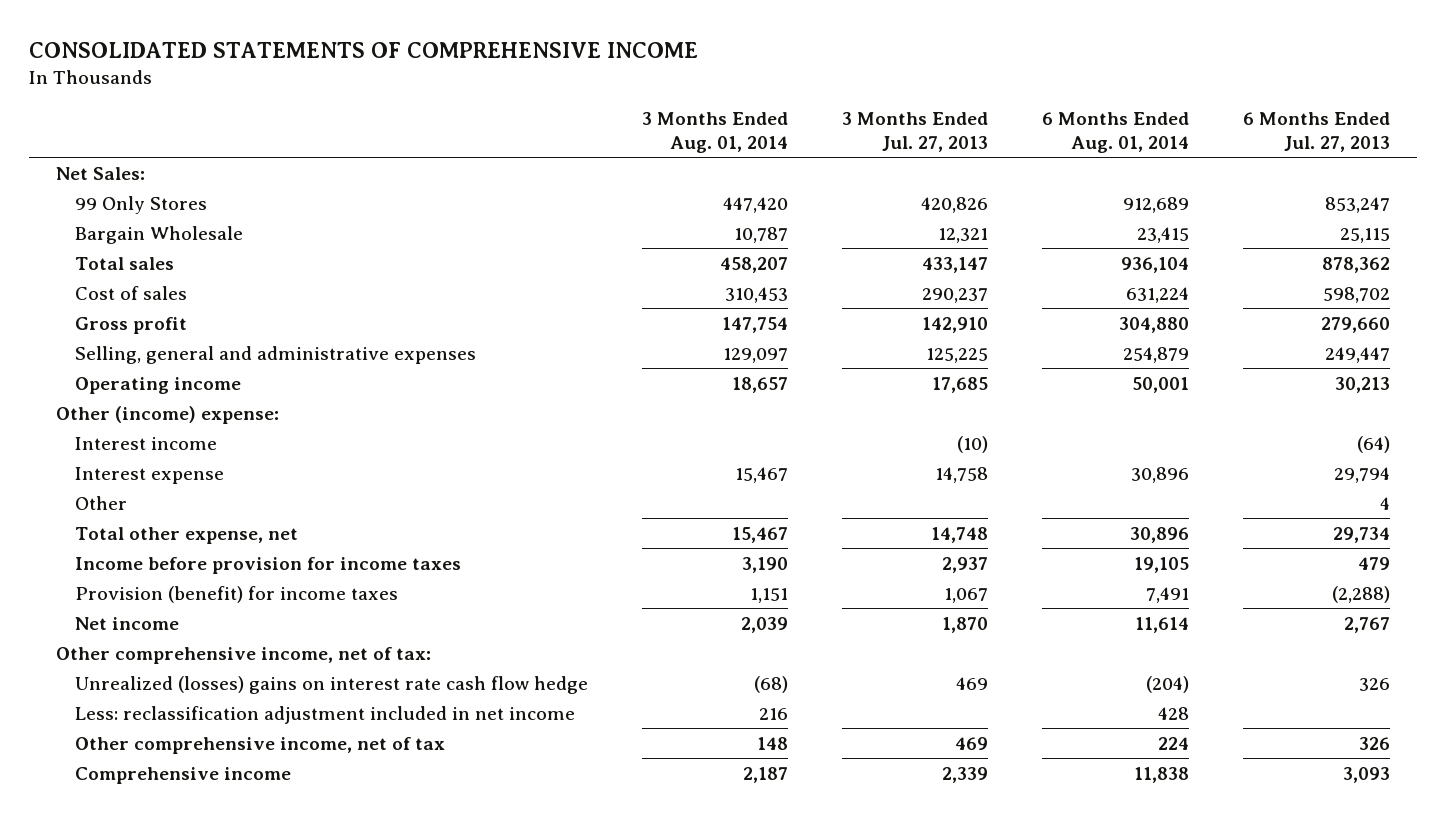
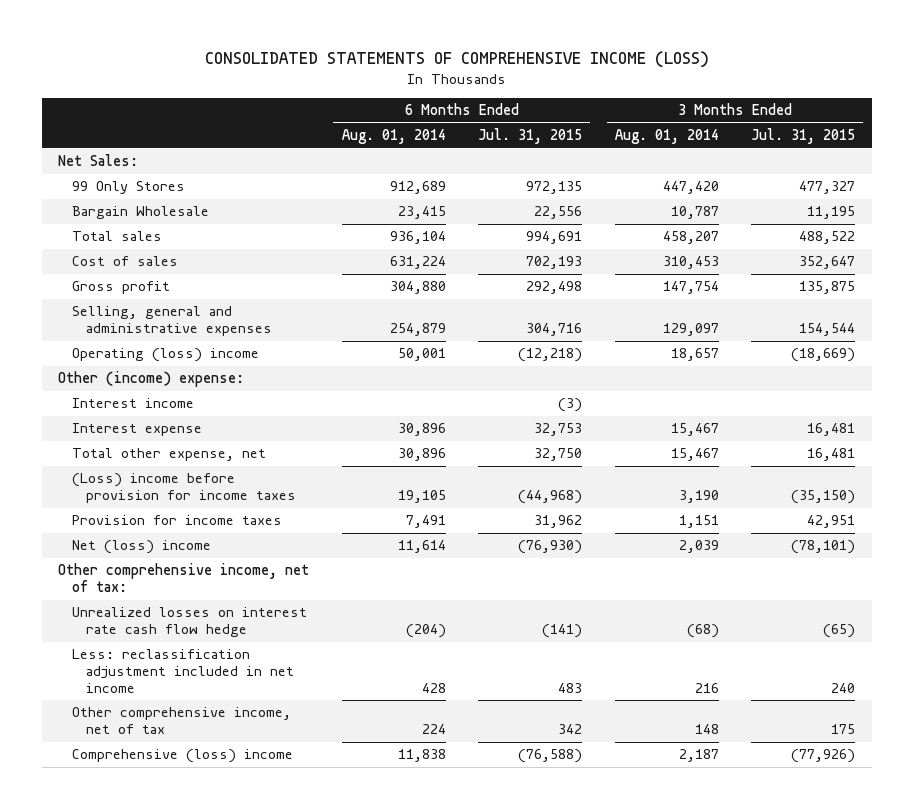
- CONSOLIDATED STATEMENTS OF COMPREHENSIVE INCOME
+ CONSOLIDATED STATEMENTS OF COMPREHENSIVE INCOME (LOSS)
- | 3 Months Ended Aug. 01, 2014 | 3 Months Ended Jul. 27, 2013 | 6 Months Ended Aug. 01, 2014 | 6 Months Ended Jul. 27, 2013
+ | 6 Months Ended Aug. 01, 2014 | 6 Months Ended Jul. 31, 2015 | 3 Months Ended Aug. 01, 2014 | 3 Months Ended Jul. 31, 2015
- Operating income | 18,657 | 17,685 | 50,001 | 30,213
+ Operating (loss) income | 50,001 | (12,218) | 18,657 | (18,669)
- Other | | | | 4
- Income before provision for income taxes | 3,190 | 2,937 | 19,105 | 479
- Provision (benefit) for income taxes | 1,151 | 1,067 | 7,491 | (2,288)
- Net income | 2,039 | 1,870 | 11,614 | 2,767
+ (Loss) income before provision for income taxes | 19,105 | (44,968) | 3,190 | (35,150)
+ Provision for income taxes | 7,491 | 31,962 | 1,151 | 42,951
+ Net (loss) income | 11,614 | (76,930) | 2,039 | (78,101)
- Unrealized (losses) gains on interest rate cash flow hedge | (68) | 469 | (204) | 326
+ Unrealized losses on interest rate cash flow hedge | (204) | (141) | (68) | (65)
- Comprehensive income | 2,187 | 2,339 | 11,838 | 3,093
+ Comprehensive (loss) income | 11,838 | (76,588) | 2,187 | (77,926)

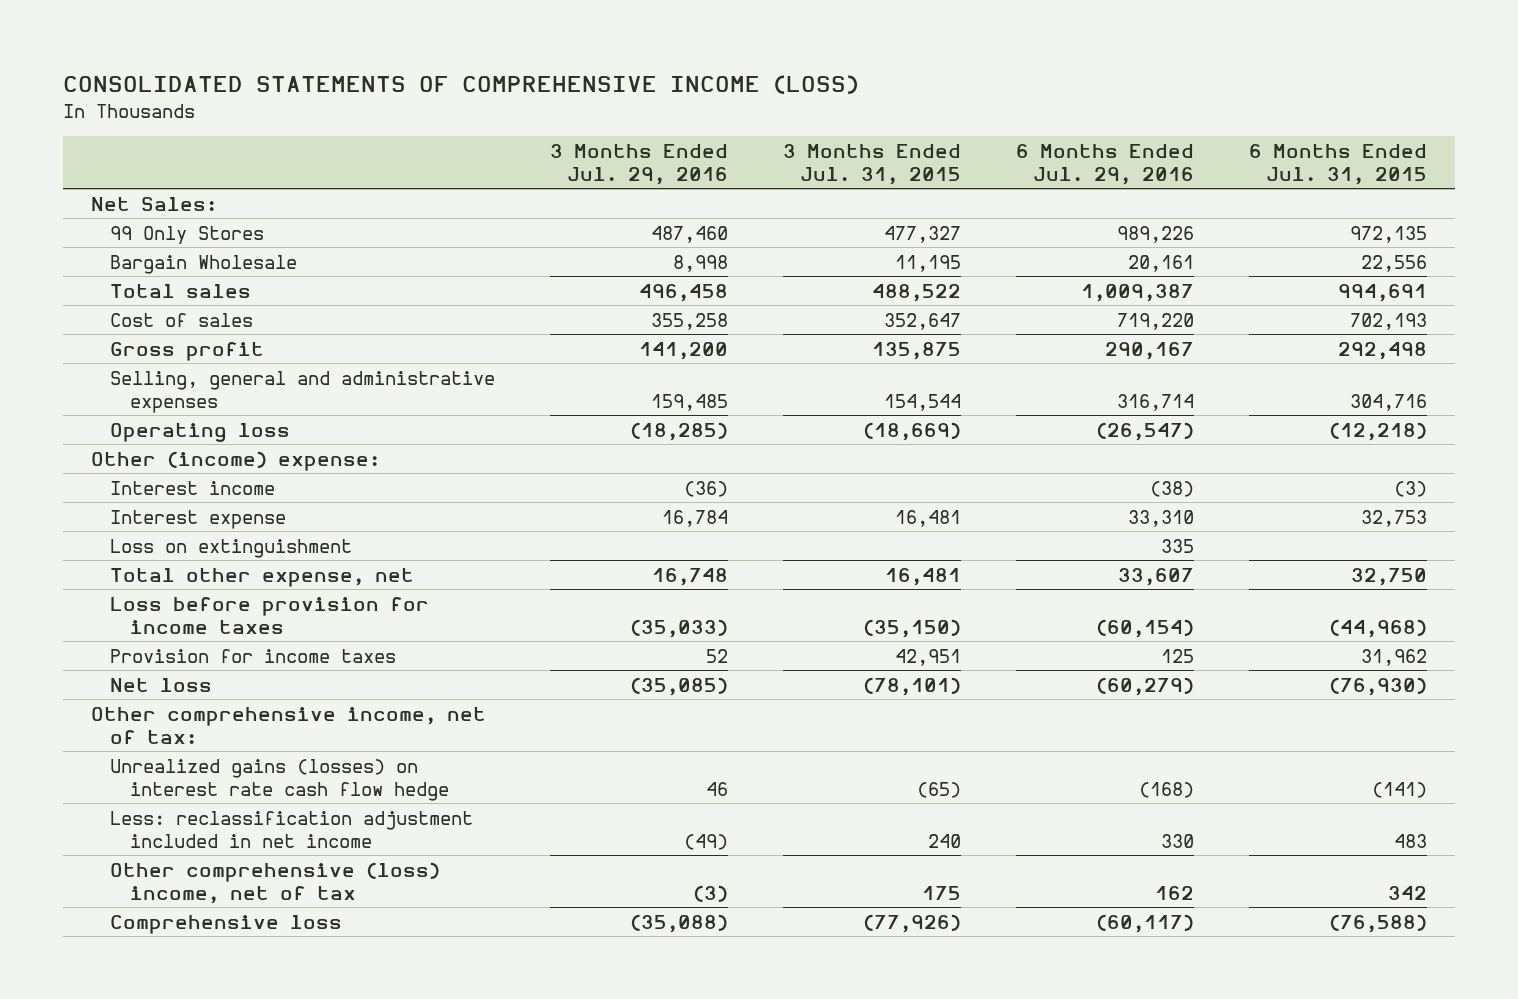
- | 6 Months Ended Aug. 01, 2014 | 6 Months Ended Jul. 31, 2015 | 3 Months Ended Aug. 01, 2014 | 3 Months Ended Jul. 31, 2015
+ | 3 Months Ended Jul. 29, 2016 | 3 Months Ended Jul. 31, 2015 | 6 Months Ended Jul. 29, 2016 | 6 Months Ended Jul. 31, 2015
- Operating (loss) income | 50,001 | (12,218) | 18,657 | (18,669)
+ Operating loss | (18,285) | (18,669) | (26,547) | (12,218)
+ Loss on extinguishment | | | 335 |
- (Loss) income before provision for income taxes | 19,105 | (44,968) | 3,190 | (35,150)
+ Loss before provision for income taxes | (35,033) | (35,150) | (60,154) | (44,968)
- Net (loss) income | 11,614 | (76,930) | 2,039 | (78,101)
+ Net loss | (35,085) | (78,101) | (60,279) | (76,930)
- Unrealized losses on interest rate cash flow hedge | (204) | (141) | (68) | (65)
+ Unrealized gains (losses) on interest rate cash flow hedge | 46 | (65) | (168) | (141)
- Other comprehensive income, net of tax | 224 | 342 | 148 | 175
- Comprehensive (loss) income | 11,838 | (76,588) | 2,187 | (77,926)
+ Other comprehensive (loss) income, net of tax | (3) | 175 | 162 | 342
+ Comprehensive loss | (35,088) | (77,926) | (60,117) | (76,588)

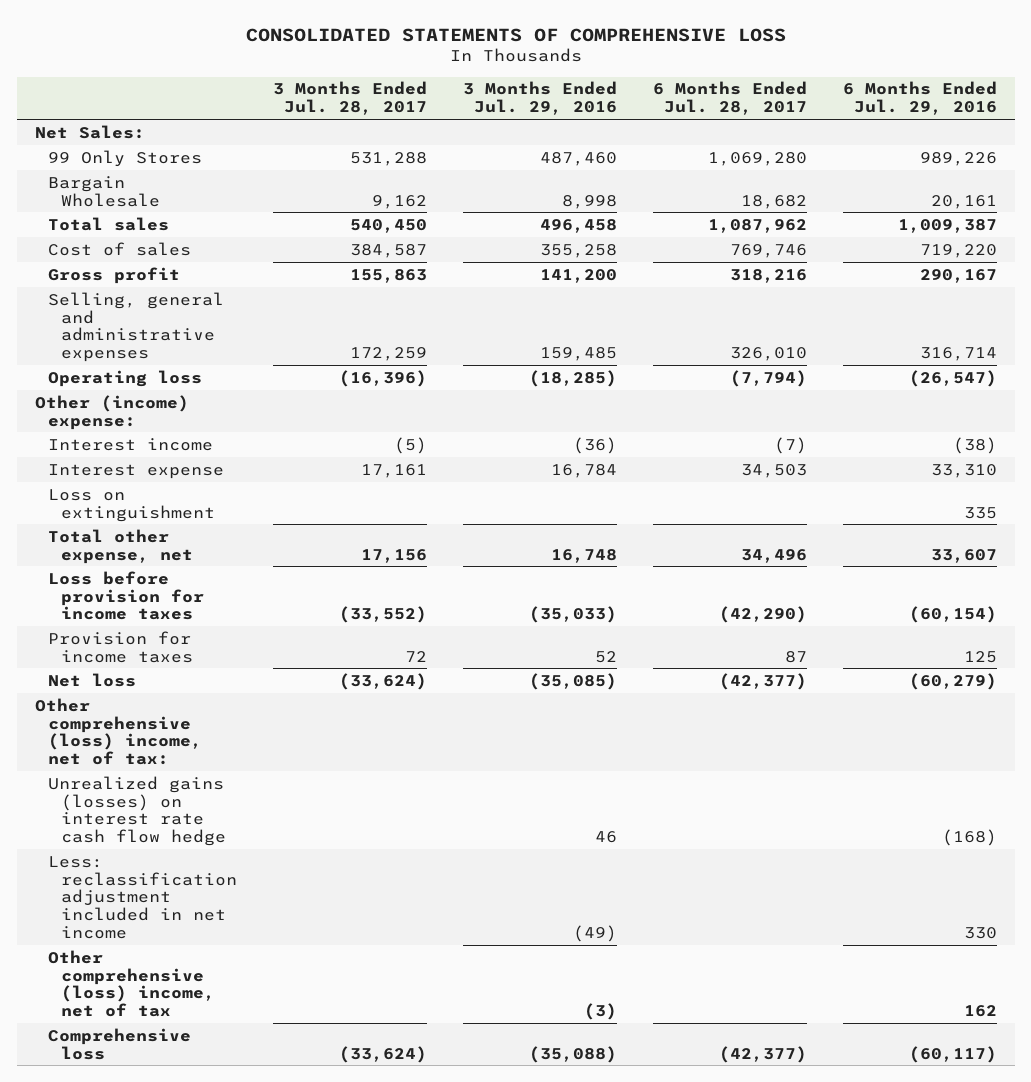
- CONSOLIDATED STATEMENTS OF COMPREHENSIVE INCOME (LOSS)
+ CONSOLIDATED STATEMENTS OF COMPREHENSIVE LOSS
- | 3 Months Ended Jul. 29, 2016 | 3 Months Ended Jul. 31, 2015 | 6 Months Ended Jul. 29, 2016 | 6 Months Ended Jul. 31, 2015
+ | 3 Months Ended Jul. 28, 2017 | 3 Months Ended Jul. 29, 2016 | 6 Months Ended Jul. 28, 2017 | 6 Months Ended Jul. 29, 2016
- Other comprehensive income, net of tax:
+ Other comprehensive (loss) income, net of tax:

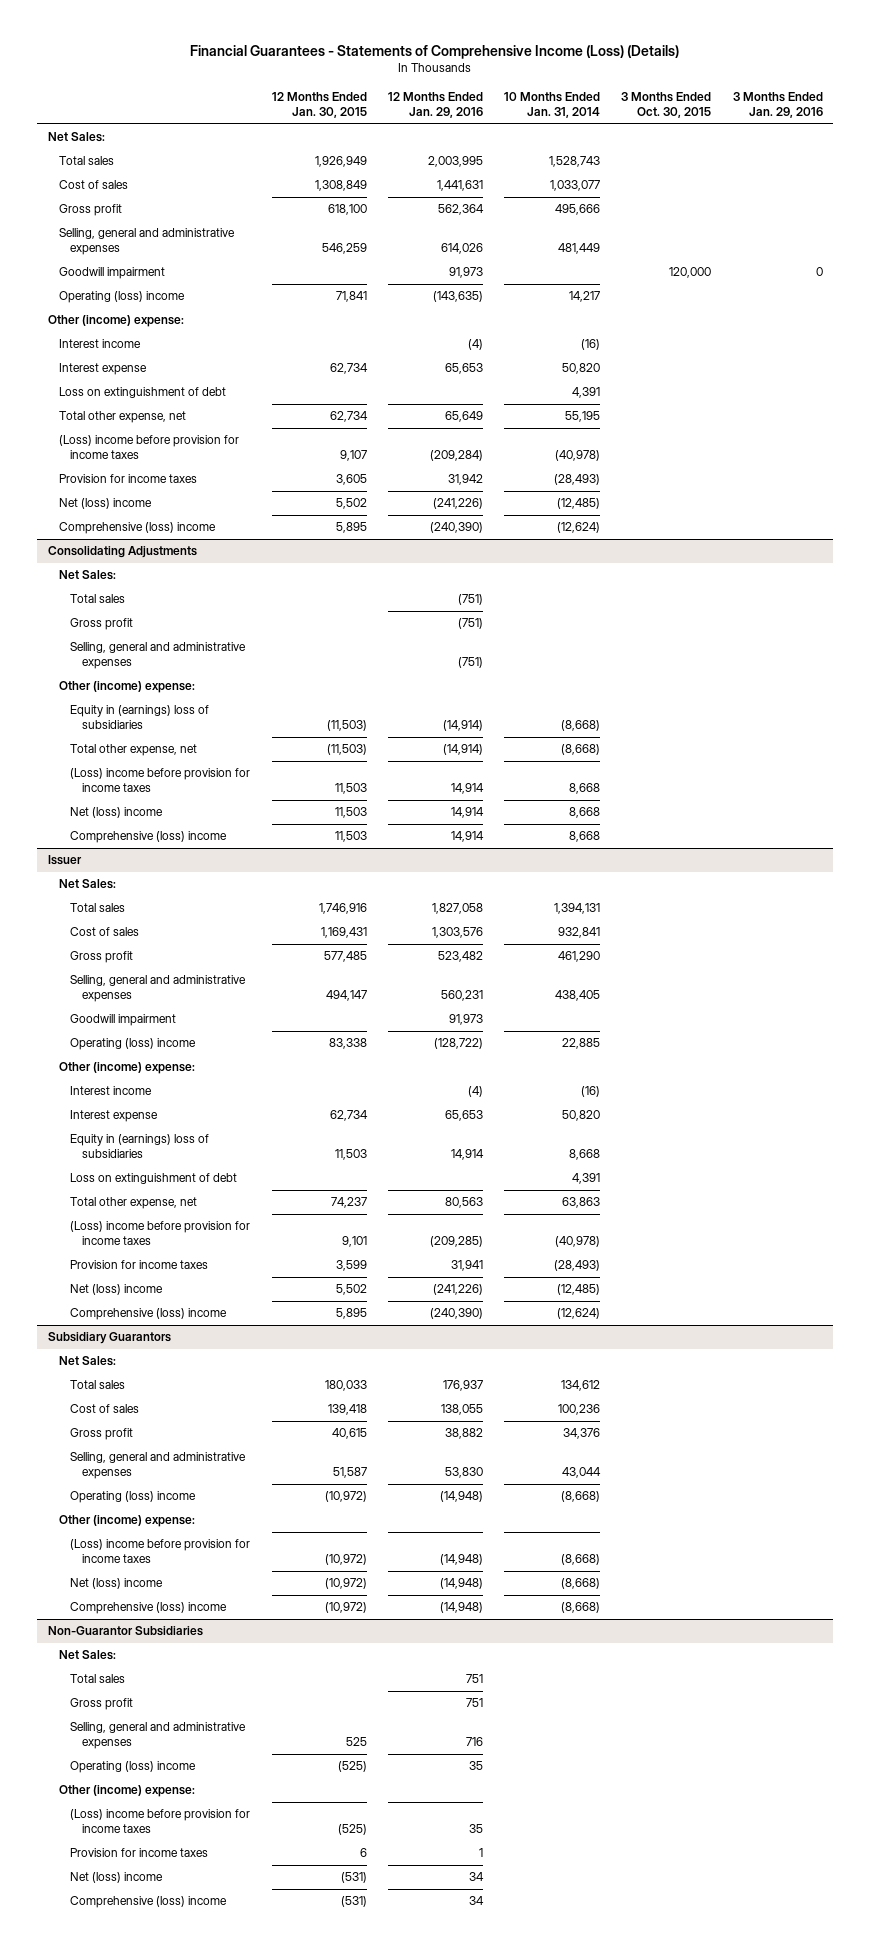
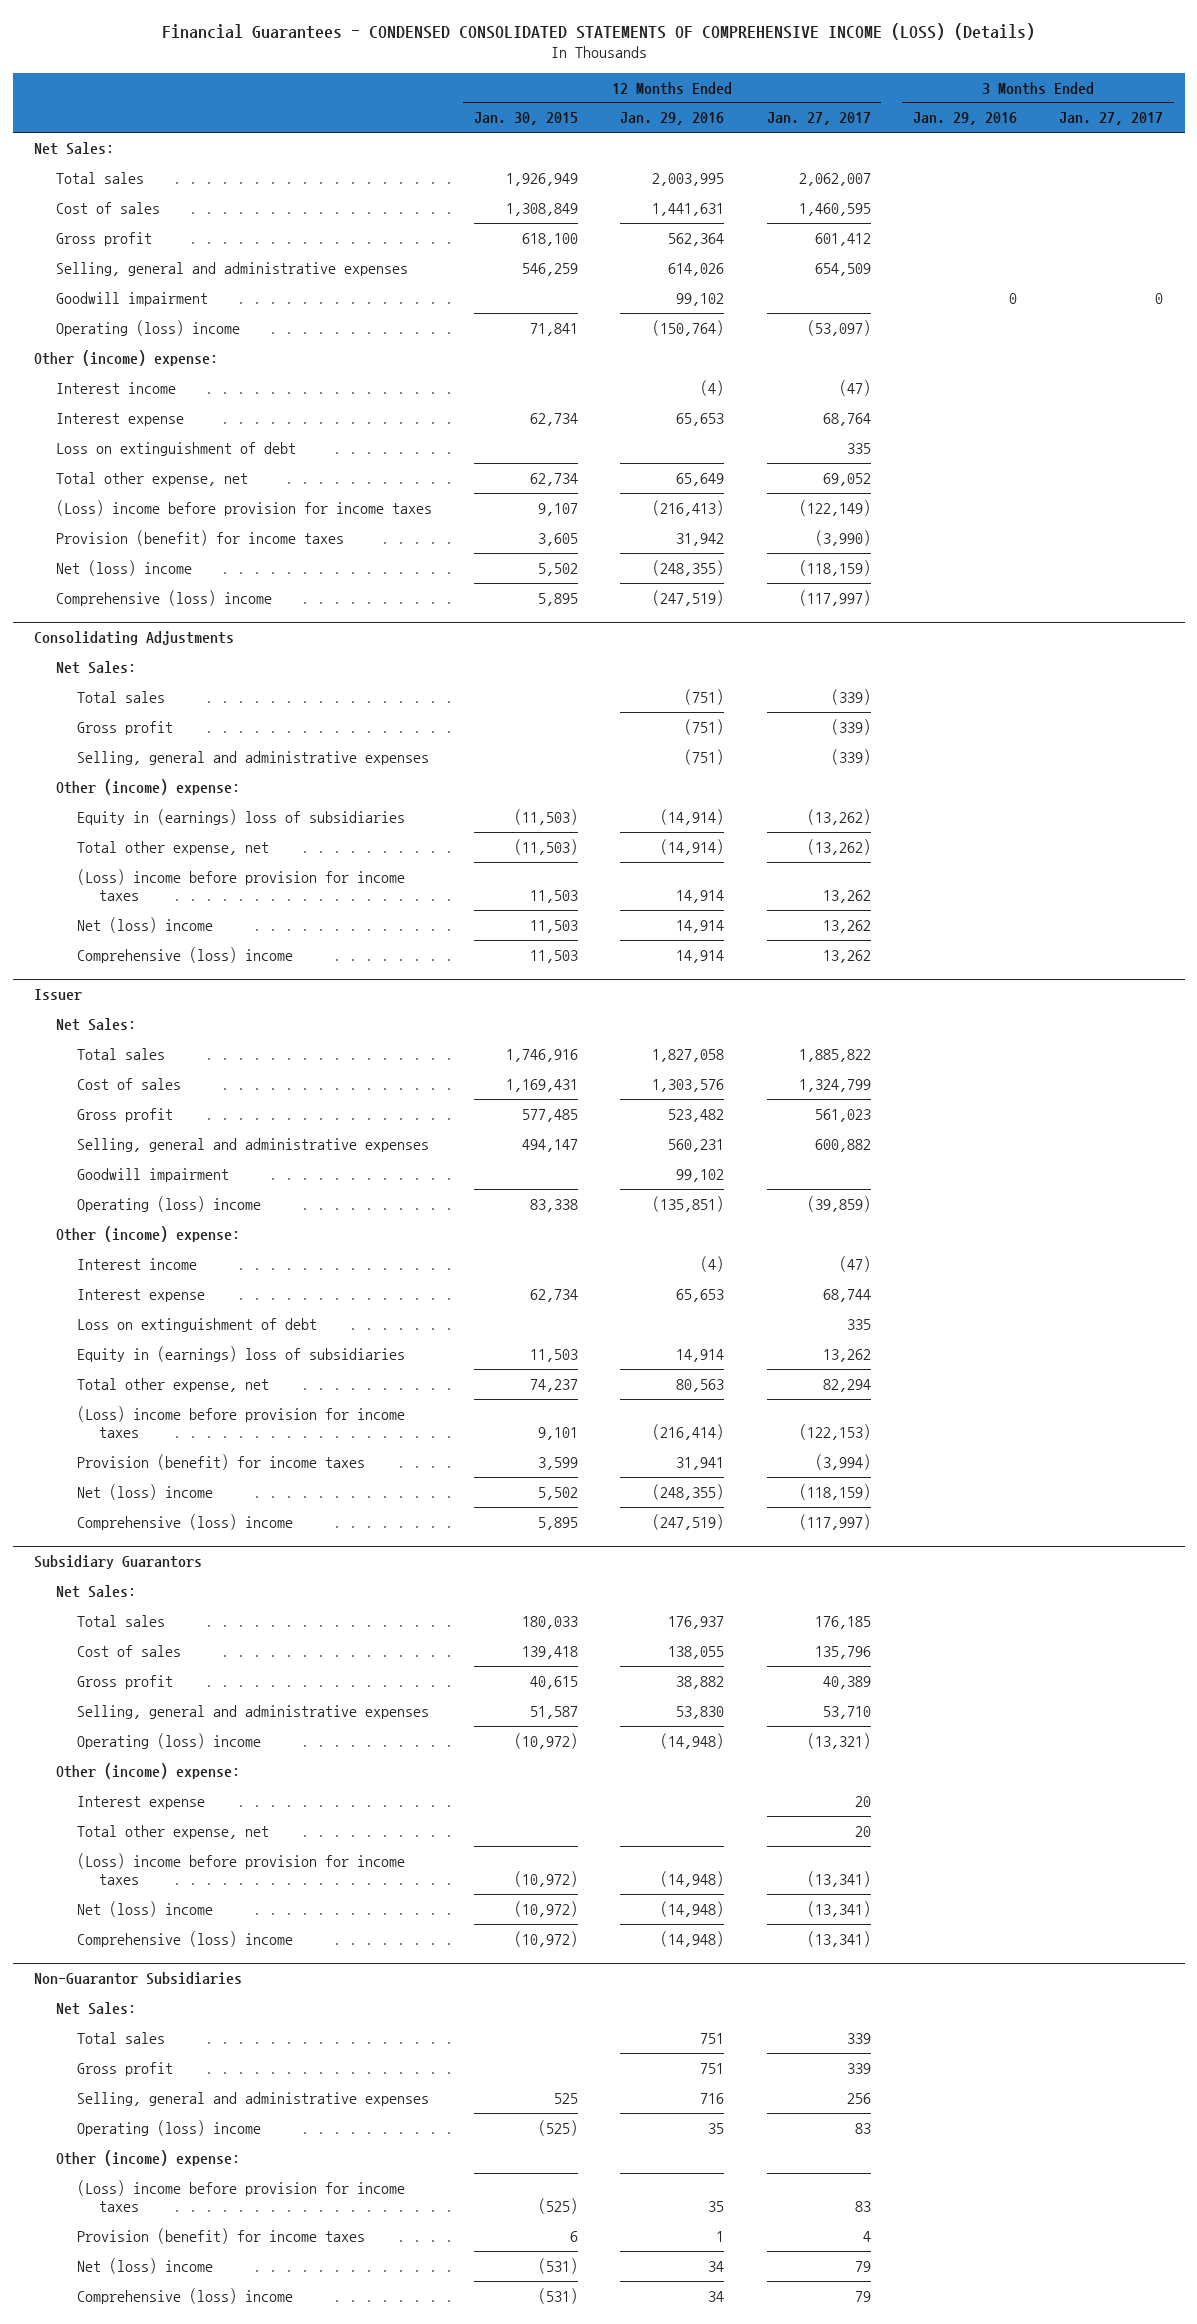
- Financial Guarantees - Statements of Comprehensive Income (Loss) (Details)
+ Financial Guarantees - CONDENSED CONSOLIDATED STATEMENTS OF COMPREHENSIVE INCOME (LOSS) (Details)
- | 12 Months Ended Jan. 30, 2015 | 12 Months Ended Jan. 29, 2016 | 10 Months Ended Jan. 31, 2014 | 3 Months Ended Oct. 30, 2015 | 3 Months Ended Jan. 29, 2016
+ | 12 Months Ended Jan. 30, 2015 | 12 Months Ended Jan. 29, 2016 | 12 Months Ended Jan. 27, 2017 | 3 Months Ended Jan. 29, 2016 | 3 Months Ended Jan. 27, 2017
- Goodwill impairment | | 91,973 | | 120,000 | 0
- Operating (loss) income | 71,841 | (143,635) | 14,217 | |
+ Goodwill impairment | | 99,102 | | 0 | 0
+ Operating (loss) income | 71,841 | (150,764) | (53,097) | |
- (Loss) income before provision for income taxes | 9,107 | (209,284) | (40,978) | |
- Provision for income taxes | 3,605 | 31,942 | (28,493) | |
- Net (loss) income | 5,502 | (241,226) | (12,485) | |
- Comprehensive (loss) income | 5,895 | (240,390) | (12,624) | |
+ (Loss) income before provision for income taxes | 9,107 | (216,413) | (122,149) | |
+ Provision (benefit) for income taxes | 3,605 | 31,942 | (3,990) | |
+ Net (loss) income | 5,502 | (248,355) | (118,159) | |
+ Comprehensive (loss) income | 5,895 | (247,519) | (117,997) | |
@ Issuer
- Goodwill impairment | | 91,973 | | |
- Operating (loss) income | 83,338 | (128,722) | 22,885 | |
+ Goodwill impairment | | 99,102 | | |
+ Operating (loss) income | 83,338 | (135,851) | (39,859) | |
moved down: Equity in (earnings) loss of subsidiaries | 11,503 | 14,914 | 13,262 | |
- (Loss) income before provision for income taxes | 9,101 | (209,285) | (40,978) | |
- Provision for income taxes | 3,599 | 31,941 | (28,493) | |
- Net (loss) income | 5,502 | (241,226) | (12,485) | |
- Comprehensive (loss) income | 5,895 | (240,390) | (12,624) | |
+ (Loss) income before provision for income taxes | 9,101 | (216,414) | (122,153) | |
+ Provision (benefit) for income taxes | 3,599 | 31,941 | (3,994) | |
+ Net (loss) income | 5,502 | (248,355) | (118,159) | |
+ Comprehensive (loss) income | 5,895 | (247,519) | (117,997) | |
@ Subsidiary Guarantors
+ Interest expense | | | 20 | |
+ Total other expense, net | | | 20 | |
@ Non-Guarantor Subsidiaries
- Provision for income taxes | 6 | 1 | | |
+ Provision (benefit) for income taxes | 6 | 1 | 4 | |

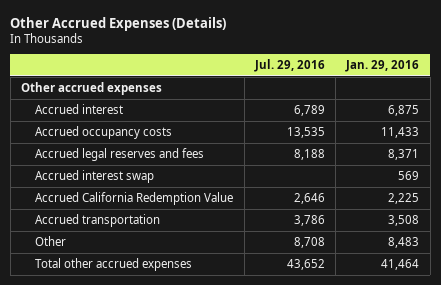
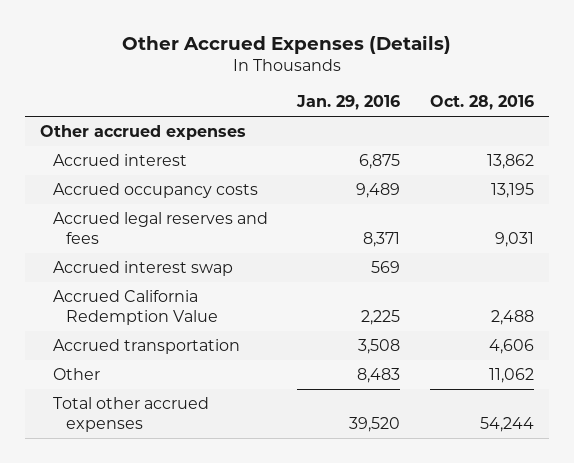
- | Jul. 29, 2016 | Jan. 29, 2016
+ | Jan. 29, 2016 | Oct. 28, 2016
- Accrued occupancy costs | 13,535 | 11,433
+ Accrued occupancy costs | 9,489 | 13,195
- Total other accrued expenses | 43,652 | 41,464
+ Total other accrued expenses | 39,520 | 54,244

